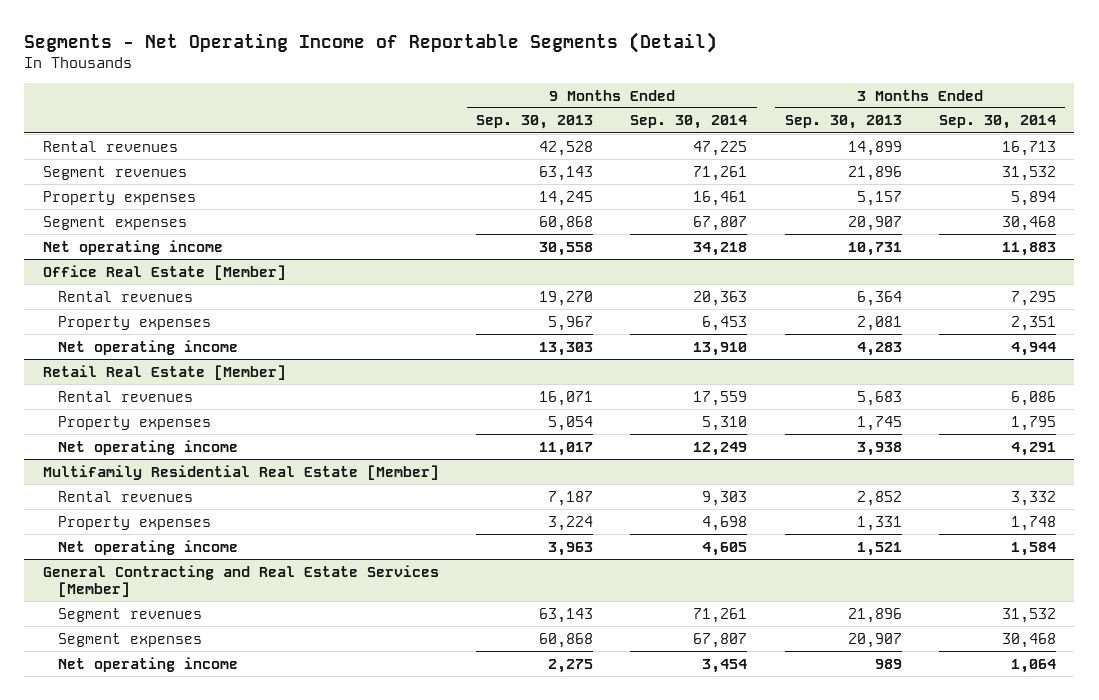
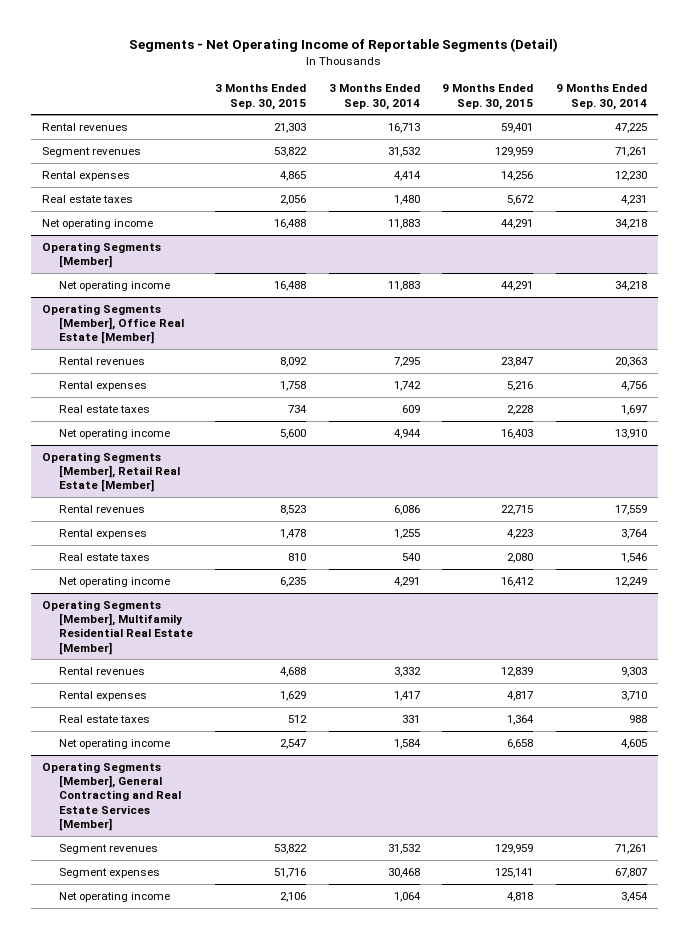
- | 9 Months Ended Sep. 30, 2013 | 9 Months Ended Sep. 30, 2014 | 3 Months Ended Sep. 30, 2013 | 3 Months Ended Sep. 30, 2014
+ | 3 Months Ended Sep. 30, 2015 | 3 Months Ended Sep. 30, 2014 | 9 Months Ended Sep. 30, 2015 | 9 Months Ended Sep. 30, 2014
- Property expenses | 14,245 | 16,461 | 5,157 | 5,894
- Segment expenses | 60,868 | 67,807 | 20,907 | 30,468
+ Rental expenses | 4,865 | 4,414 | 14,256 | 12,230
+ Real estate taxes | 2,056 | 1,480 | 5,672 | 4,231
- Office Real Estate [Member]
+ Operating Segments [Member]
+ Net operating income | 16,488 | 11,883 | 44,291 | 34,218
+ Operating Segments [Member], Office Real Estate [Member]
- Property expenses | 5,967 | 6,453 | 2,081 | 2,351
+ Rental expenses | 1,758 | 1,742 | 5,216 | 4,756
+ Real estate taxes | 734 | 609 | 2,228 | 1,697
- Retail Real Estate [Member]
+ Operating Segments [Member], Retail Real Estate [Member]
- Property expenses | 5,054 | 5,310 | 1,745 | 1,795
+ Rental expenses | 1,478 | 1,255 | 4,223 | 3,764
+ Real estate taxes | 810 | 540 | 2,080 | 1,546
- Multifamily Residential Real Estate [Member]
+ Operating Segments [Member], Multifamily Residential Real Estate [Member]
- Property expenses | 3,224 | 4,698 | 1,331 | 1,748
+ Rental expenses | 1,629 | 1,417 | 4,817 | 3,710
+ Real estate taxes | 512 | 331 | 1,364 | 988
- General Contracting and Real Estate Services [Member]
+ Operating Segments [Member], General Contracting and Real Estate Services [Member]

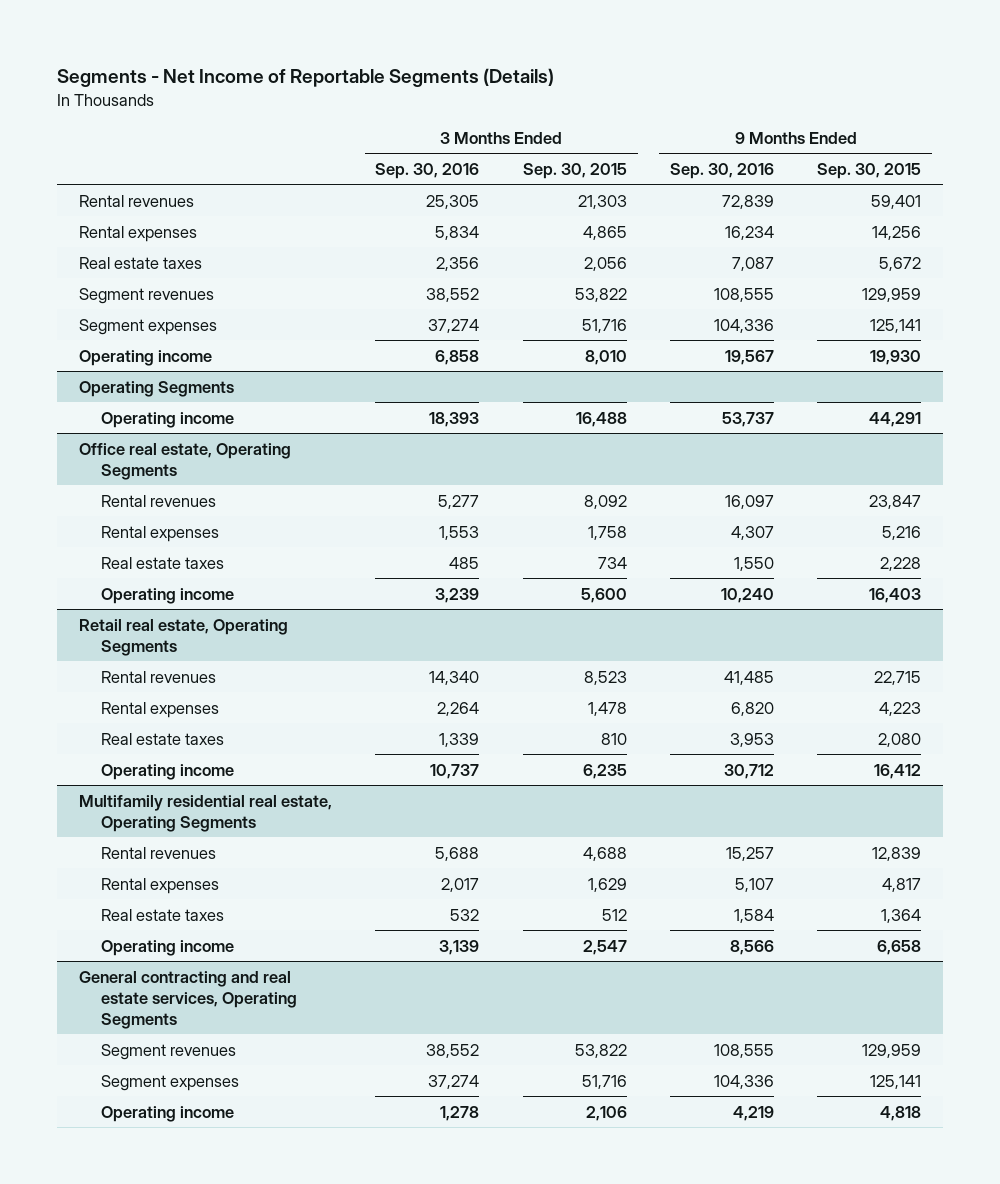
- Segments - Net Operating Income of Reportable Segments (Detail)
+ Segments - Net Income of Reportable Segments (Details)
- | 3 Months Ended Sep. 30, 2015 | 3 Months Ended Sep. 30, 2014 | 9 Months Ended Sep. 30, 2015 | 9 Months Ended Sep. 30, 2014
+ | 3 Months Ended Sep. 30, 2016 | 3 Months Ended Sep. 30, 2015 | 9 Months Ended Sep. 30, 2016 | 9 Months Ended Sep. 30, 2015
- Net operating income | 16,488 | 11,883 | 44,291 | 34,218
- Operating Segments [Member]
- Net operating income | 16,488 | 11,883 | 44,291 | 34,218
- Operating Segments [Member], Office Real Estate [Member]
moved down: Segment revenues | 38,552 | 53,822 | 108,555 | 129,959
+ Segment expenses | 37,274 | 51,716 | 104,336 | 125,141
+ Operating income | 6,858 | 8,010 | 19,567 | 19,930
+ Operating Segments
+ Operating income | 18,393 | 16,488 | 53,737 | 44,291
+ Office real estate, Operating Segments
- Net operating income | 5,600 | 4,944 | 16,403 | 13,910
- Operating Segments [Member], Retail Real Estate [Member]
+ Operating income | 3,239 | 5,600 | 10,240 | 16,403
+ Retail real estate, Operating Segments
- Net operating income | 6,235 | 4,291 | 16,412 | 12,249
- Operating Segments [Member], Multifamily Residential Real Estate [Member]
+ Operating income | 10,737 | 6,235 | 30,712 | 16,412
+ Multifamily residential real estate, Operating Segments
- Net operating income | 2,547 | 1,584 | 6,658 | 4,605
- Operating Segments [Member], General Contracting and Real Estate Services [Member]
+ Operating income | 3,139 | 2,547 | 8,566 | 6,658
+ General contracting and real estate services, Operating Segments
- Net operating income | 2,106 | 1,064 | 4,818 | 3,454
+ Operating income | 1,278 | 2,106 | 4,219 | 4,818

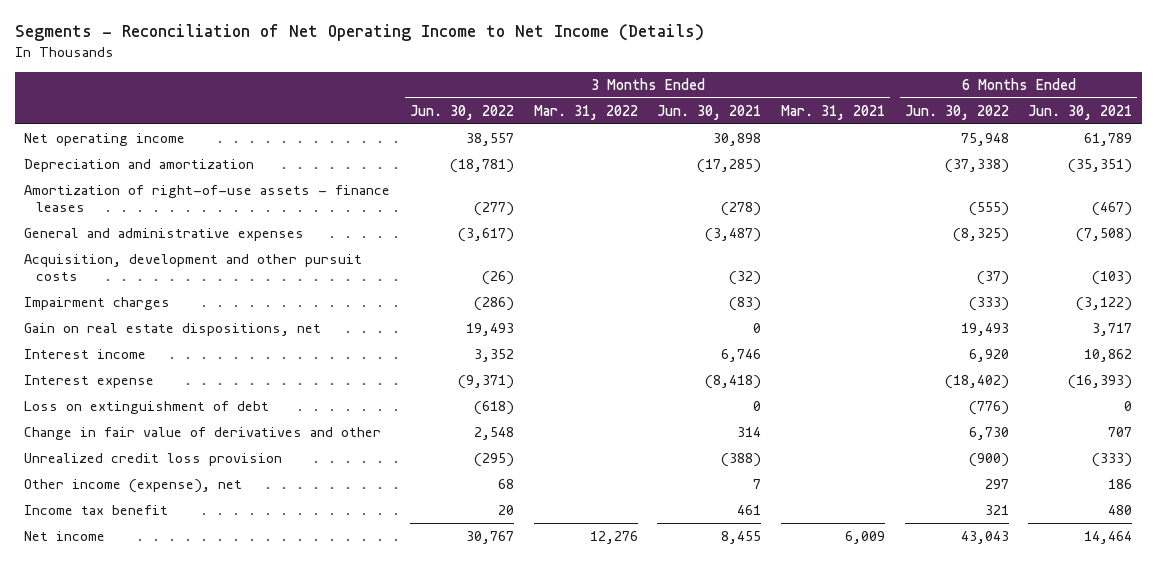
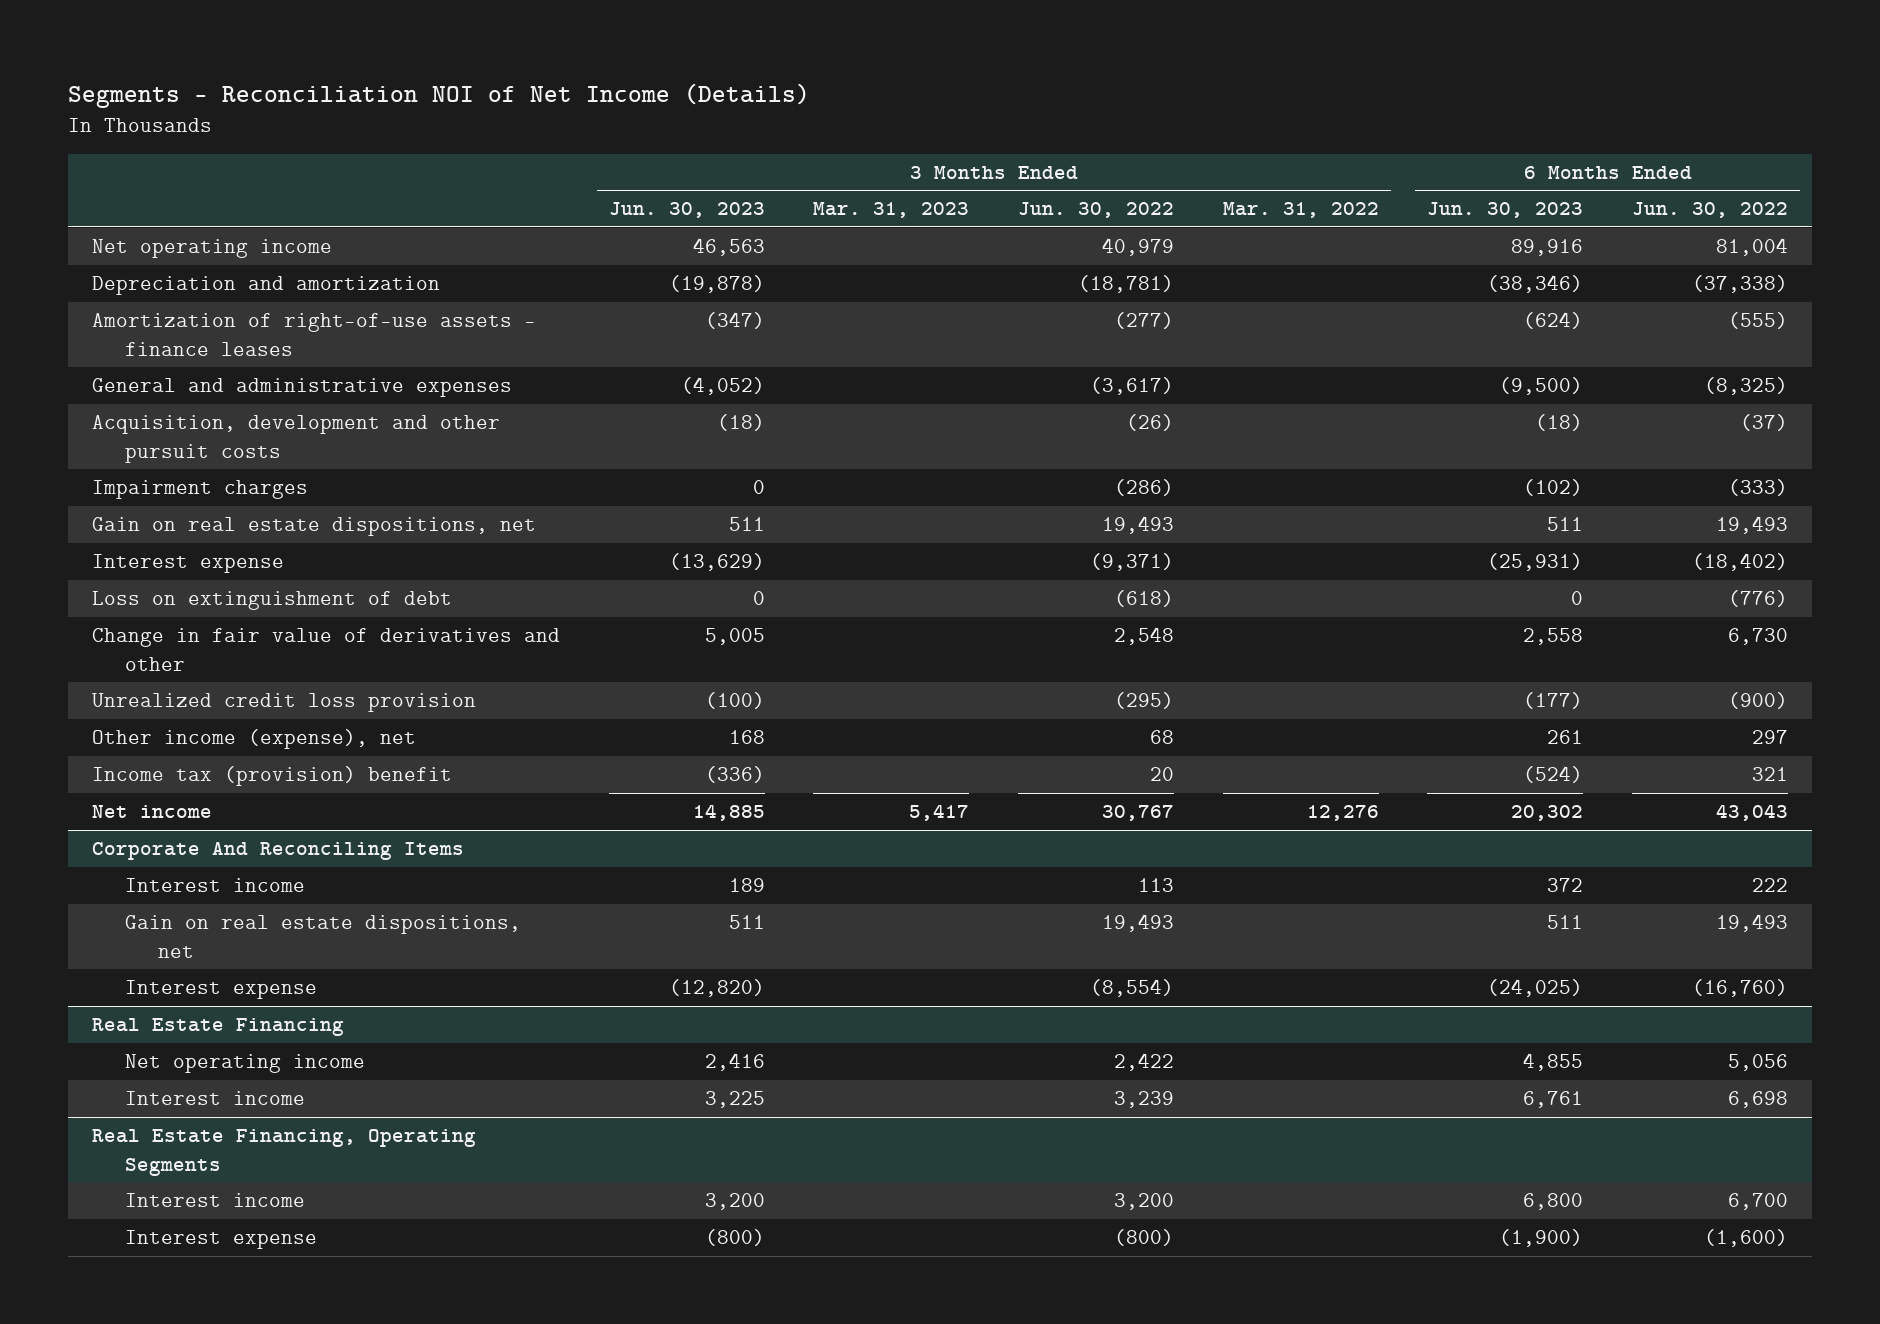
- Segments - Reconciliation of Net Operating Income to Net Income (Details)
+ Segments - Reconciliation NOI of Net Income (Details)
- | 3 Months Ended Jun. 30, 2022 | 3 Months Ended Mar. 31, 2022 | 3 Months Ended Jun. 30, 2021 | 3 Months Ended Mar. 31, 2021 | 6 Months Ended Jun. 30, 2022 | 6 Months Ended Jun. 30, 2021
+ | 3 Months Ended Jun. 30, 2023 | 3 Months Ended Mar. 31, 2023 | 3 Months Ended Jun. 30, 2022 | 3 Months Ended Mar. 31, 2022 | 6 Months Ended Jun. 30, 2023 | 6 Months Ended Jun. 30, 2022
- Net operating income | 38,557 | | 30,898 | | 75,948 | 61,789
+ Net operating income | 46,563 | | 40,979 | | 89,916 | 81,004
- Interest income | 3,352 | | 6,746 | | 6,920 | 10,862
- Income tax benefit | 20 | | 461 | | 321 | 480
+ Income tax (provision) benefit | (336) | | 20 | | (524) | 321
+ Corporate And Reconciling Items
+ Interest income | 189 | | 113 | | 372 | 222
+ Gain on real estate dispositions, net | 511 | | 19,493 | | 511 | 19,493
+ Interest expense | (12,820) | | (8,554) | | (24,025) | (16,760)
+ Real Estate Financing
+ Net operating income | 2,416 | | 2,422 | | 4,855 | 5,056
+ Interest income | 3,225 | | 3,239 | | 6,761 | 6,698
+ Real Estate Financing, Operating Segments
+ Interest income | 3,200 | | 3,200 | | 6,800 | 6,700
+ Interest expense | (800) | | (800) | | (1,900) | (1,600)

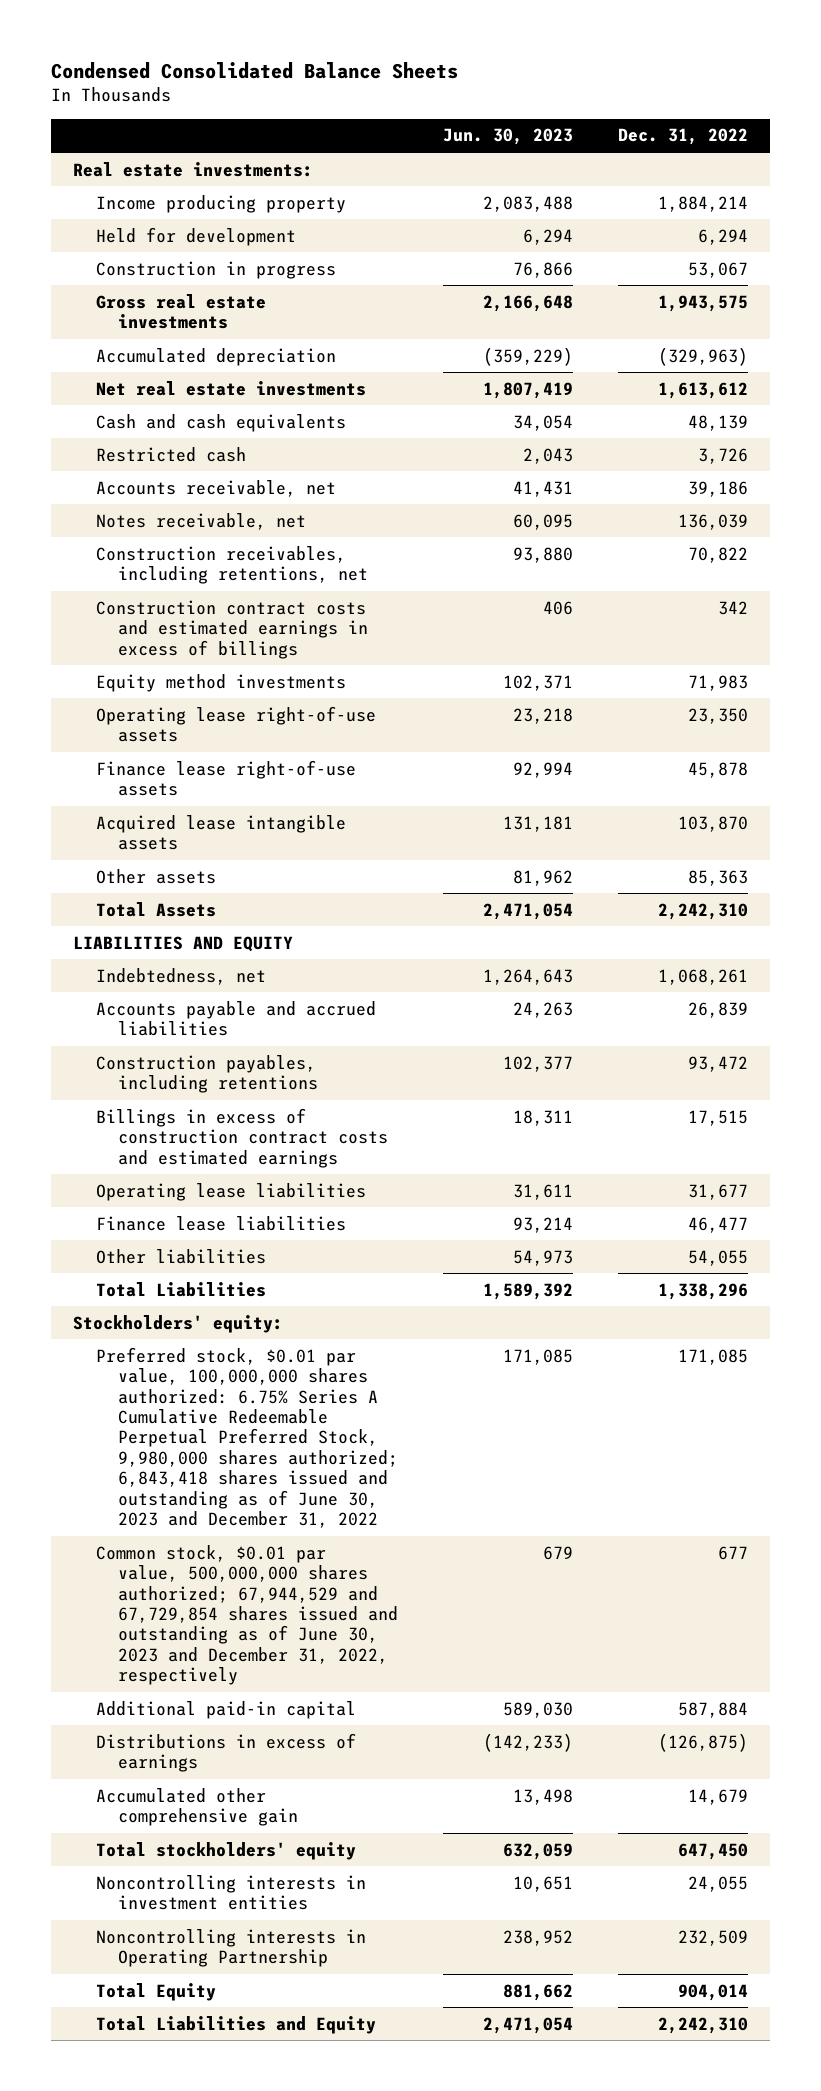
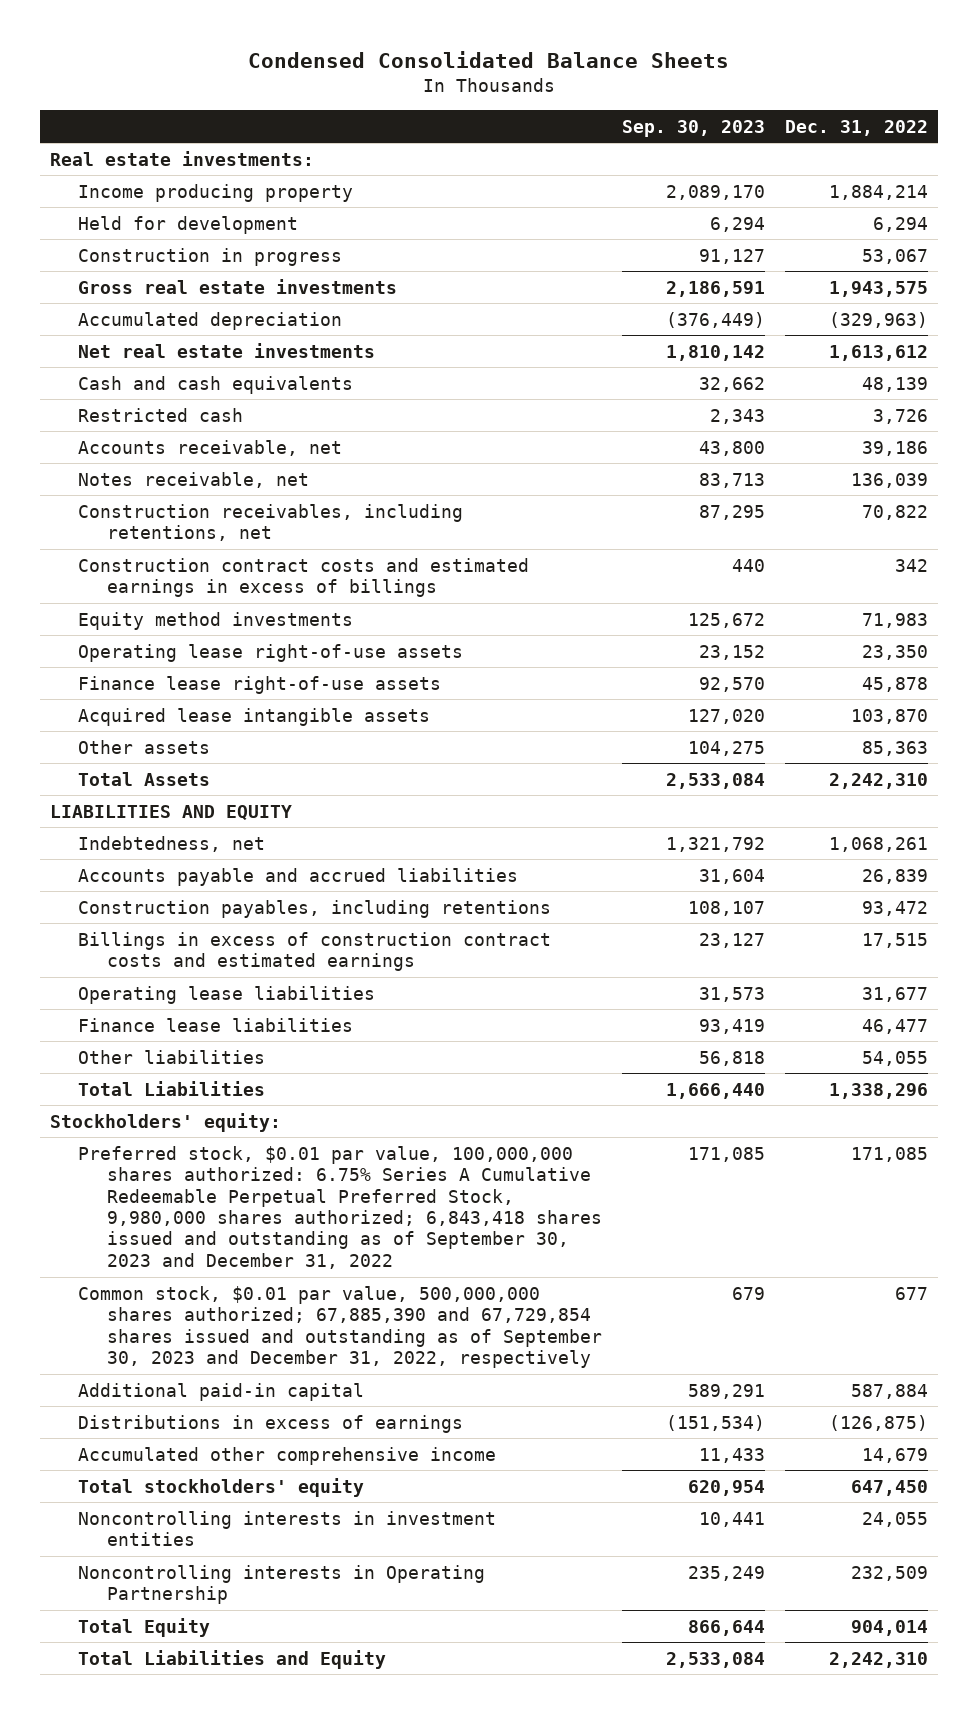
- | Jun. 30, 2023 | Dec. 31, 2022
+ | Sep. 30, 2023 | Dec. 31, 2022
- Preferred stock, $0.01 par value, 100,000,000 shares authorized: 6.75% Series A Cumulative Redeemable Perpetual Preferred Stock, 9,980,000 shares authorized; 6,843,418 shares issued and outstanding as of June 30, 2023 and December 31, 2022 | 171,085 | 171,085
- Common stock, $0.01 par value, 500,000,000 shares authorized; 67,944,529 and 67,729,854 shares issued and outstanding as of June 30, 2023 and December 31, 2022, respectively | 679 | 677
+ Preferred stock, $0.01 par value, 100,000,000 shares authorized: 6.75% Series A Cumulative Redeemable Perpetual Preferred Stock, 9,980,000 shares authorized; 6,843,418 shares issued and outstanding as of September 30, 2023 and December 31, 2022 | 171,085 | 171,085
+ Common stock, $0.01 par value, 500,000,000 shares authorized; 67,885,390 and 67,729,854 shares issued and outstanding as of September 30, 2023 and December 31, 2022, respectively | 679 | 677
- Accumulated other comprehensive gain | 13,498 | 14,679
+ Accumulated other comprehensive income | 11,433 | 14,679

